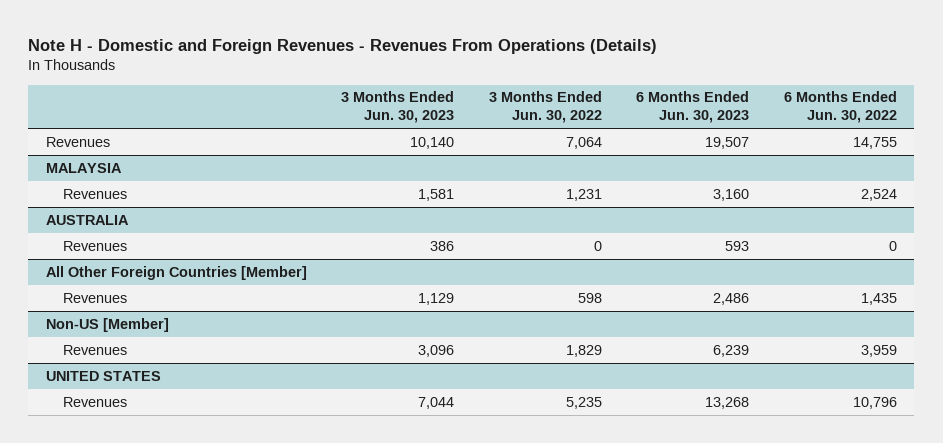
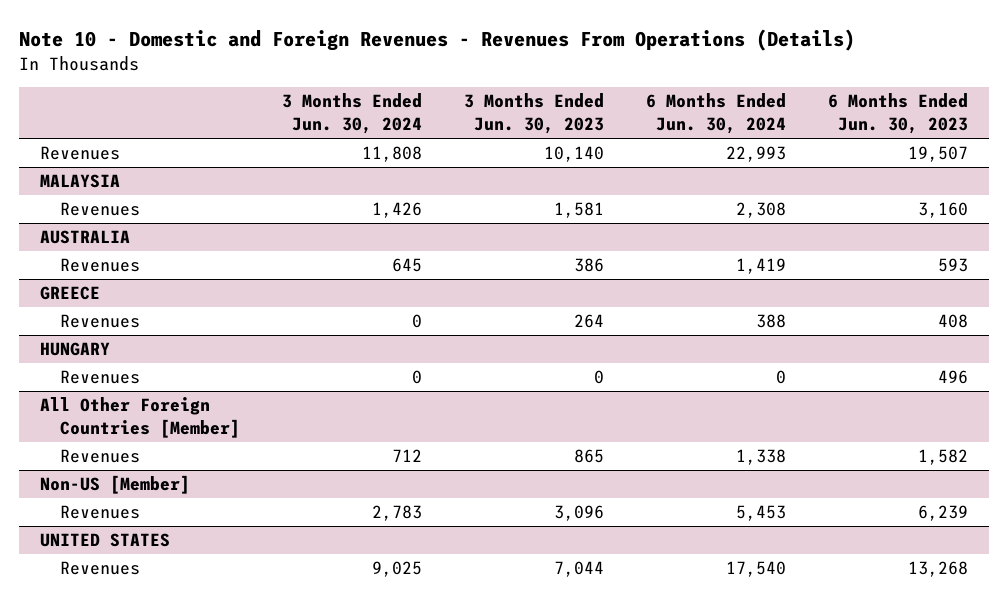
- Note H - Domestic and Foreign Revenues - Revenues From Operations (Details)
+ Note 10 - Domestic and Foreign Revenues - Revenues From Operations (Details)
- | 3 Months Ended Jun. 30, 2023 | 3 Months Ended Jun. 30, 2022 | 6 Months Ended Jun. 30, 2023 | 6 Months Ended Jun. 30, 2022
+ | 3 Months Ended Jun. 30, 2024 | 3 Months Ended Jun. 30, 2023 | 6 Months Ended Jun. 30, 2024 | 6 Months Ended Jun. 30, 2023
+ GREECE
+ Revenues | 0 | 264 | 388 | 408
+ HUNGARY
+ Revenues | 0 | 0 | 0 | 496
@ All Other Foreign Countries [Member]
- Revenues | 1,129 | 598 | 2,486 | 1,435
+ Revenues | 712 | 865 | 1,338 | 1,582

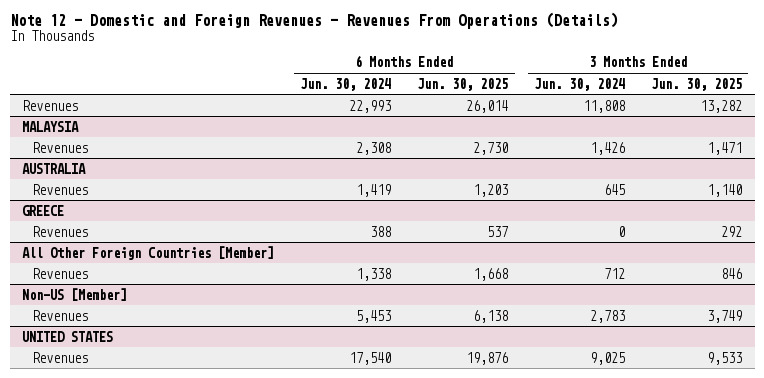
- Note 10 - Domestic and Foreign Revenues - Revenues From Operations (Details)
+ Note 12 - Domestic and Foreign Revenues - Revenues From Operations (Details)
- | 3 Months Ended Jun. 30, 2024 | 3 Months Ended Jun. 30, 2023 | 6 Months Ended Jun. 30, 2024 | 6 Months Ended Jun. 30, 2023
+ | 6 Months Ended Jun. 30, 2024 | 6 Months Ended Jun. 30, 2025 | 3 Months Ended Jun. 30, 2024 | 3 Months Ended Jun. 30, 2025
- HUNGARY
- Revenues | 0 | 0 | 0 | 496

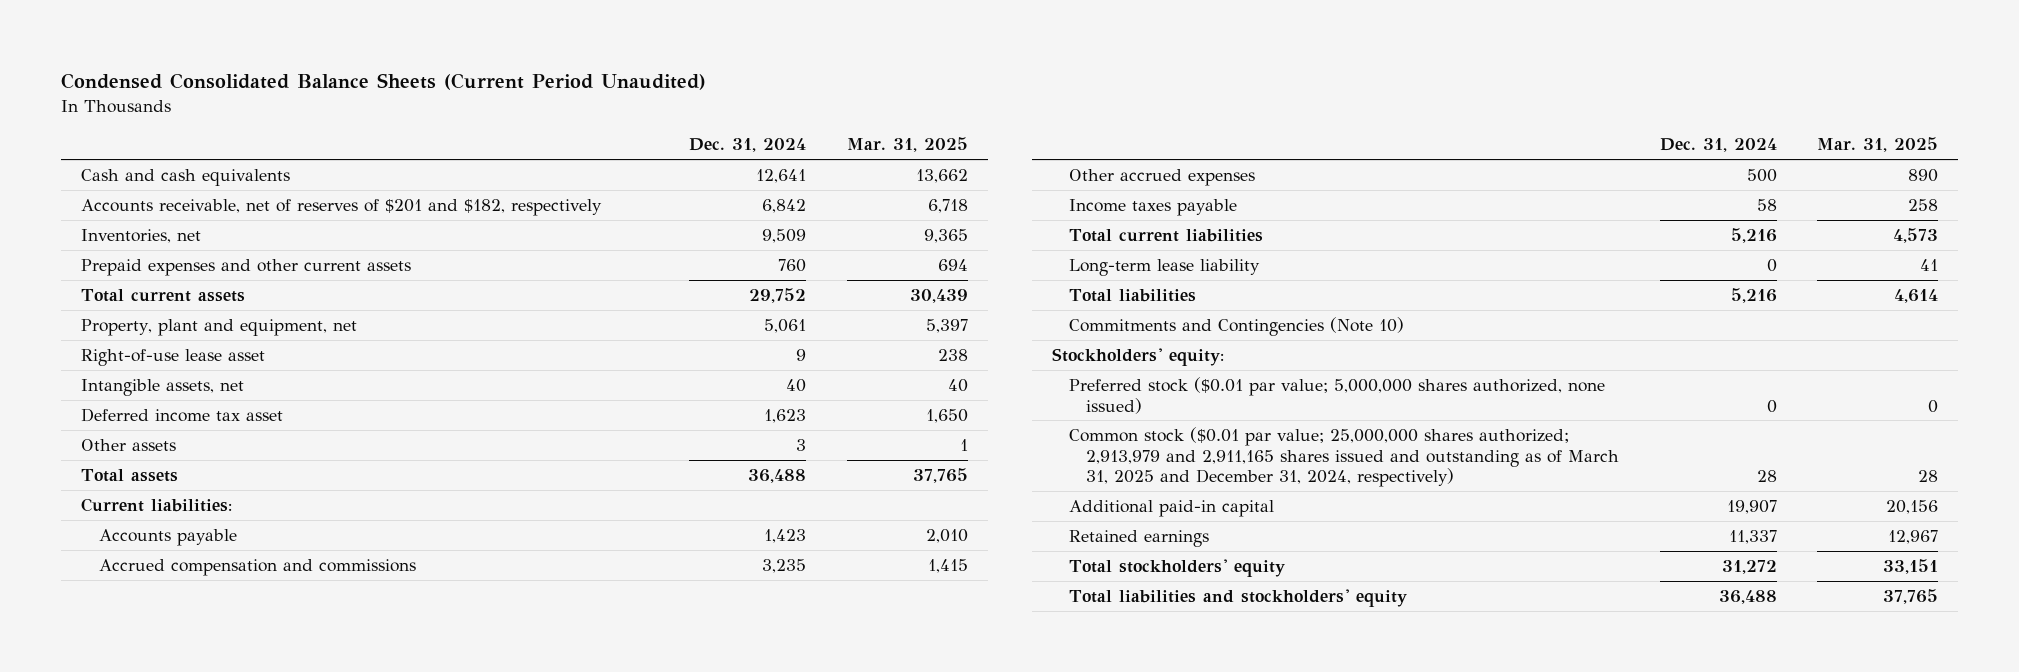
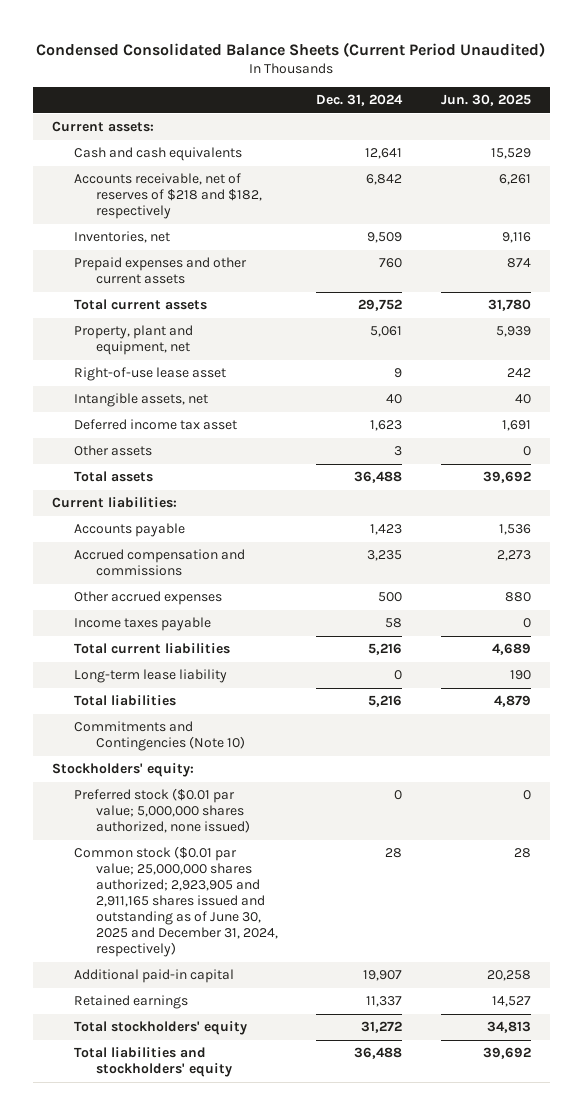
- | Dec. 31, 2024 | Mar. 31, 2025
+ | Dec. 31, 2024 | Jun. 30, 2025
+ Current assets:
- Accounts receivable, net of reserves of $201 and $182, respectively | 6,842 | 6,718
+ Accounts receivable, net of reserves of $218 and $182, respectively | 6,842 | 6,261
- Common stock ($0.01 par value; 25,000,000 shares authorized; 2,913,979 and 2,911,165 shares issued and outstanding as of March 31, 2025 and December 31, 2024, respectively) | 28 | 28
+ Common stock ($0.01 par value; 25,000,000 shares authorized; 2,923,905 and 2,911,165 shares issued and outstanding as of June 30, 2025 and December 31, 2024, respectively) | 28 | 28

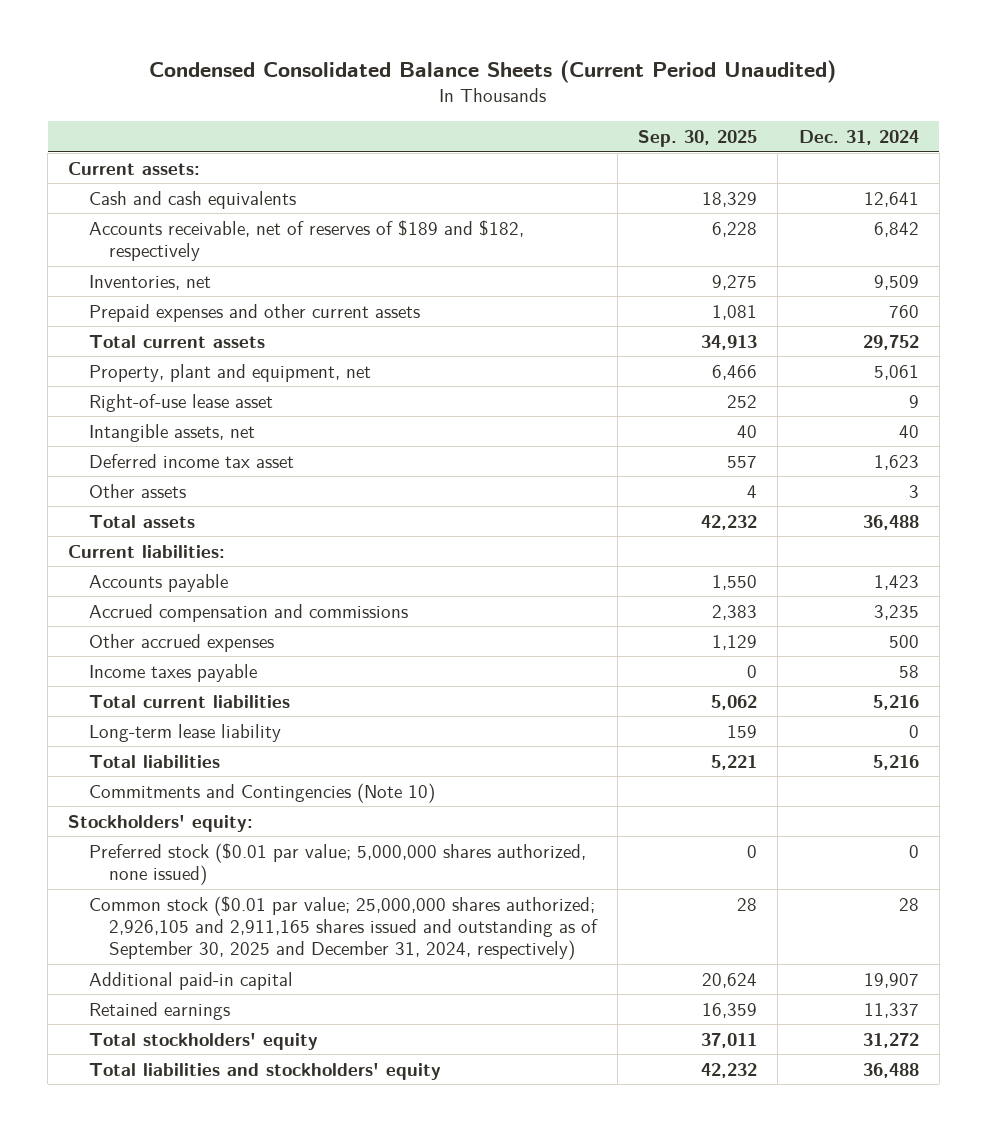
- | Dec. 31, 2024 | Jun. 30, 2025
+ | Sep. 30, 2025 | Dec. 31, 2024
- Accounts receivable, net of reserves of $218 and $182, respectively | 6,842 | 6,261
+ Accounts receivable, net of reserves of $189 and $182, respectively | 6,228 | 6,842
- Common stock ($0.01 par value; 25,000,000 shares authorized; 2,923,905 and 2,911,165 shares issued and outstanding as of June 30, 2025 and December 31, 2024, respectively) | 28 | 28
+ Common stock ($0.01 par value; 25,000,000 shares authorized; 2,926,105 and 2,911,165 shares issued and outstanding as of September 30, 2025 and December 31, 2024, respectively) | 28 | 28

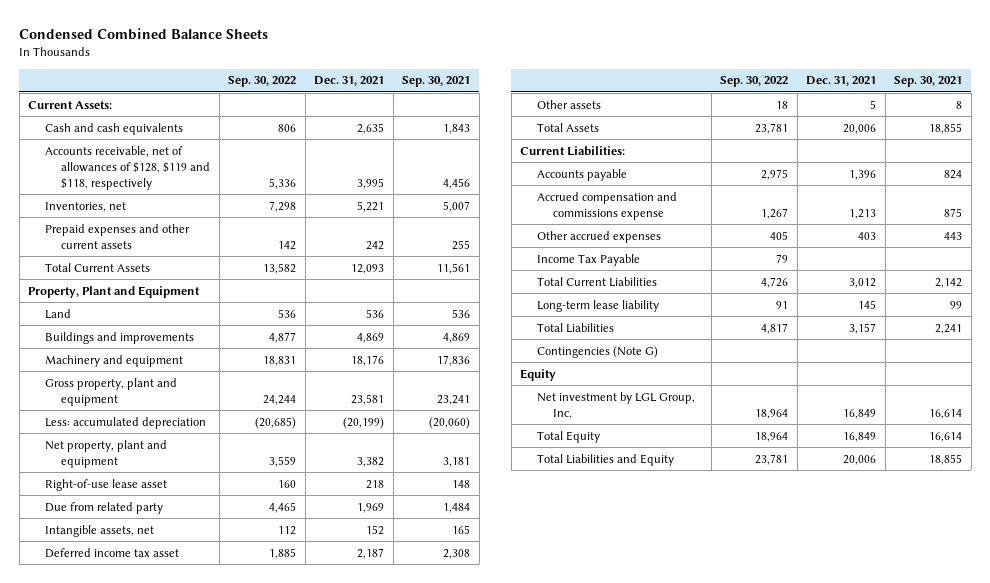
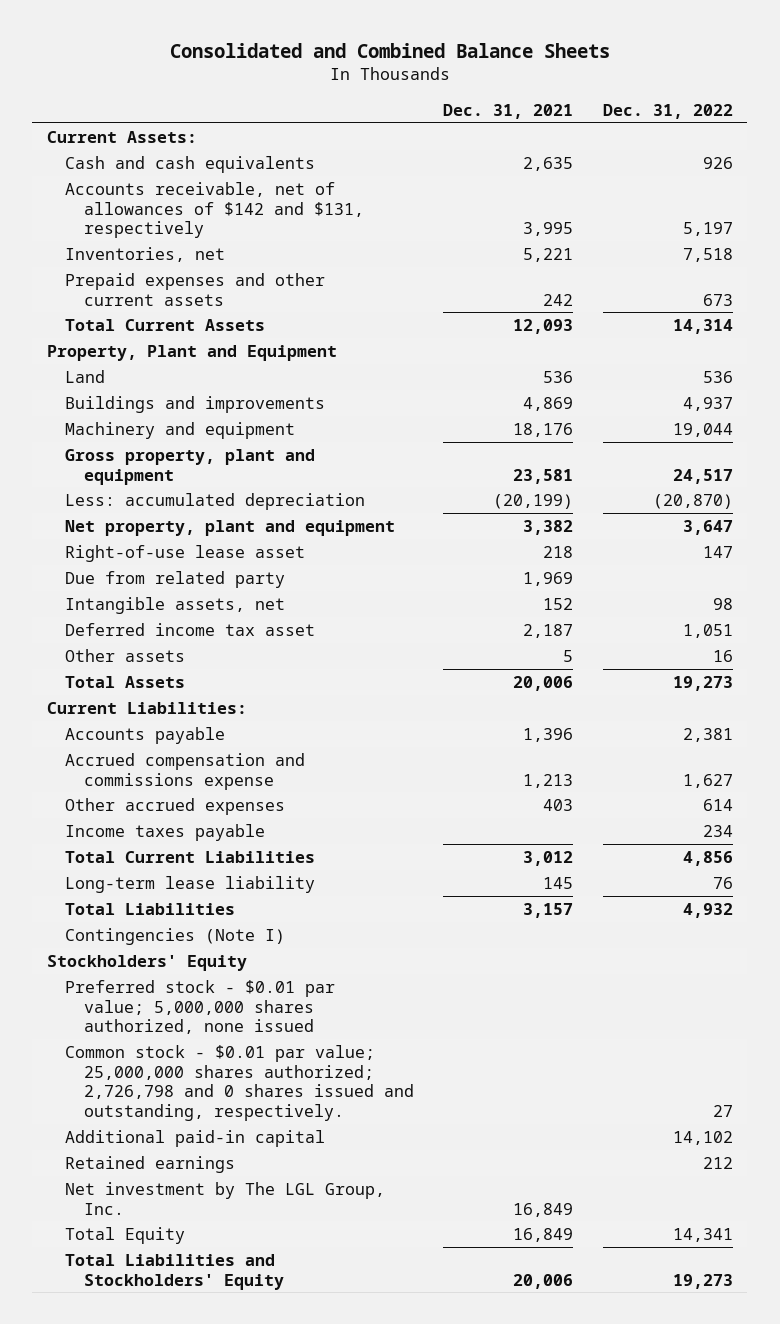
- Condensed Combined Balance Sheets
+ Consolidated and Combined Balance Sheets
- | Sep. 30, 2022 | Dec. 31, 2021 | Sep. 30, 2021
+ | Dec. 31, 2021 | Dec. 31, 2022
- Accounts receivable, net of allowances of $128, $119 and $118, respectively | 5,336 | 3,995 | 4,456
+ Accounts receivable, net of allowances of $142 and $131, respectively | 3,995 | 5,197
- Income Tax Payable | 79 | |
+ Income taxes payable | | 234
- Contingencies (Note G)
- Equity
- Net investment by LGL Group, Inc. | 18,964 | 16,849 | 16,614
+ Contingencies (Note I)
+ Stockholders' Equity
+ Preferred stock - $0.01 par value; 5,000,000 shares authorized, none issued
+ Common stock - $0.01 par value; 25,000,000 shares authorized; 2,726,798 and 0 shares issued and outstanding, respectively. | | 27
+ Additional paid-in capital | | 14,102
+ Retained earnings | | 212
+ Net investment by The LGL Group, Inc. | 16,849 |
- Total Liabilities and Equity | 23,781 | 20,006 | 18,855
+ Total Liabilities and Stockholders' Equity | 20,006 | 19,273

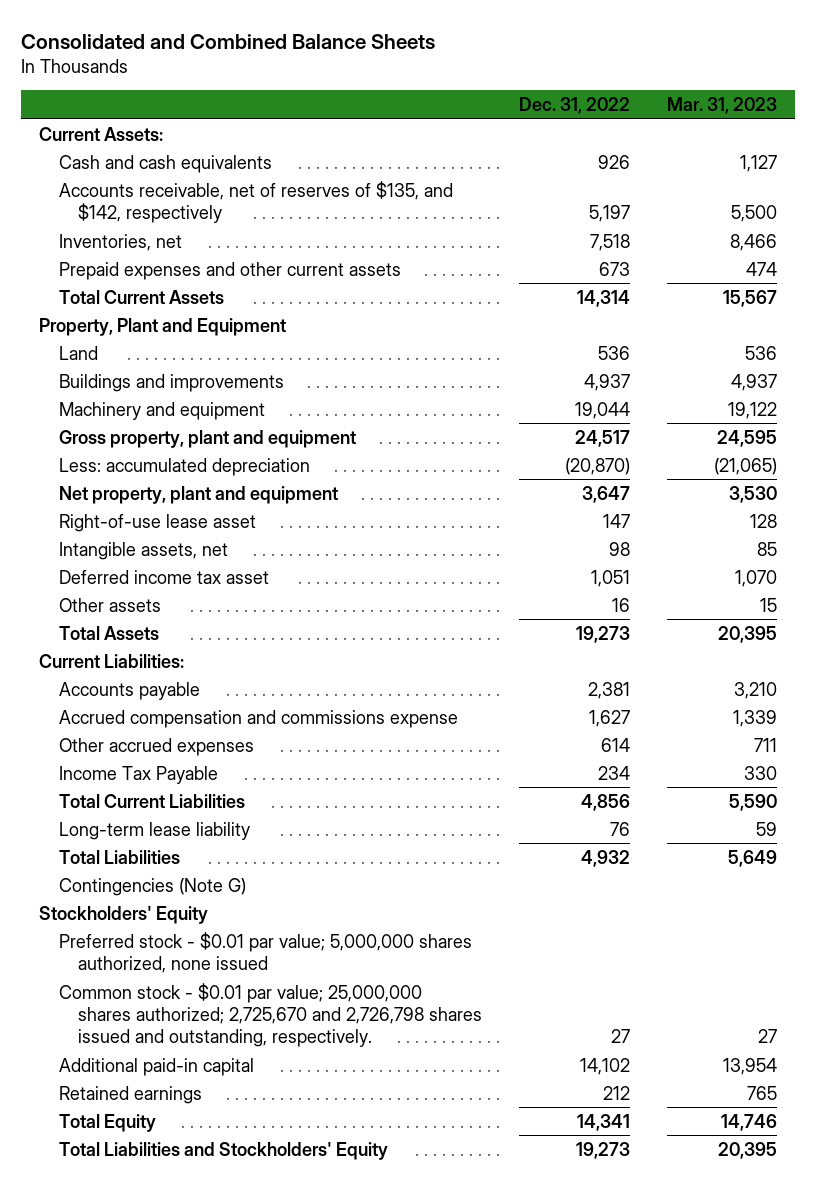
- | Dec. 31, 2021 | Dec. 31, 2022
+ | Dec. 31, 2022 | Mar. 31, 2023
- Accounts receivable, net of allowances of $142 and $131, respectively | 3,995 | 5,197
+ Accounts receivable, net of reserves of $135, and $142, respectively | 5,197 | 5,500
- Due from related party | 1,969 |
- Income taxes payable | | 234
+ Income Tax Payable | 234 | 330
- Contingencies (Note I)
+ Contingencies (Note G)
- Common stock - $0.01 par value; 25,000,000 shares authorized; 2,726,798 and 0 shares issued and outstanding, respectively. | | 27
+ Common stock - $0.01 par value; 25,000,000 shares authorized; 2,725,670 and 2,726,798 shares issued and outstanding, respectively. | 27 | 27
- Net investment by The LGL Group, Inc. | 16,849 |

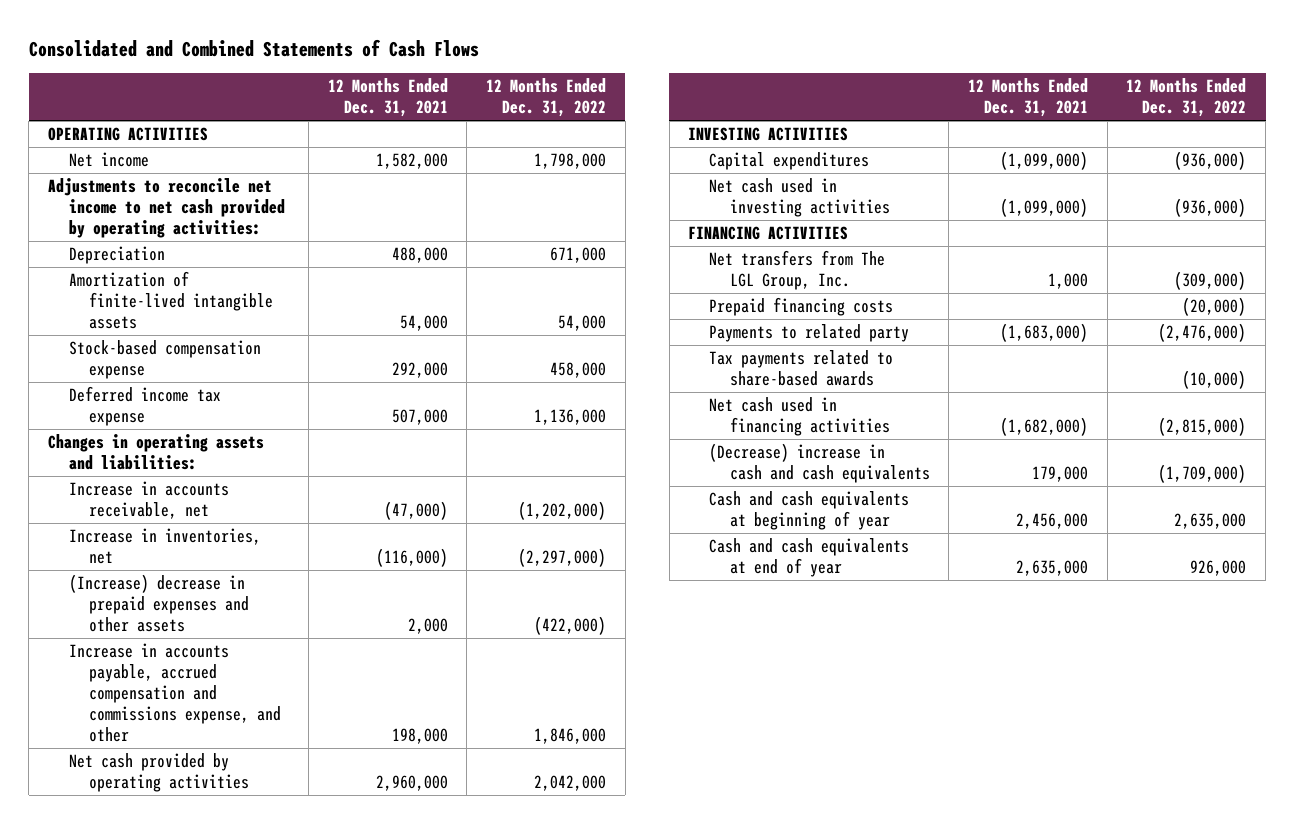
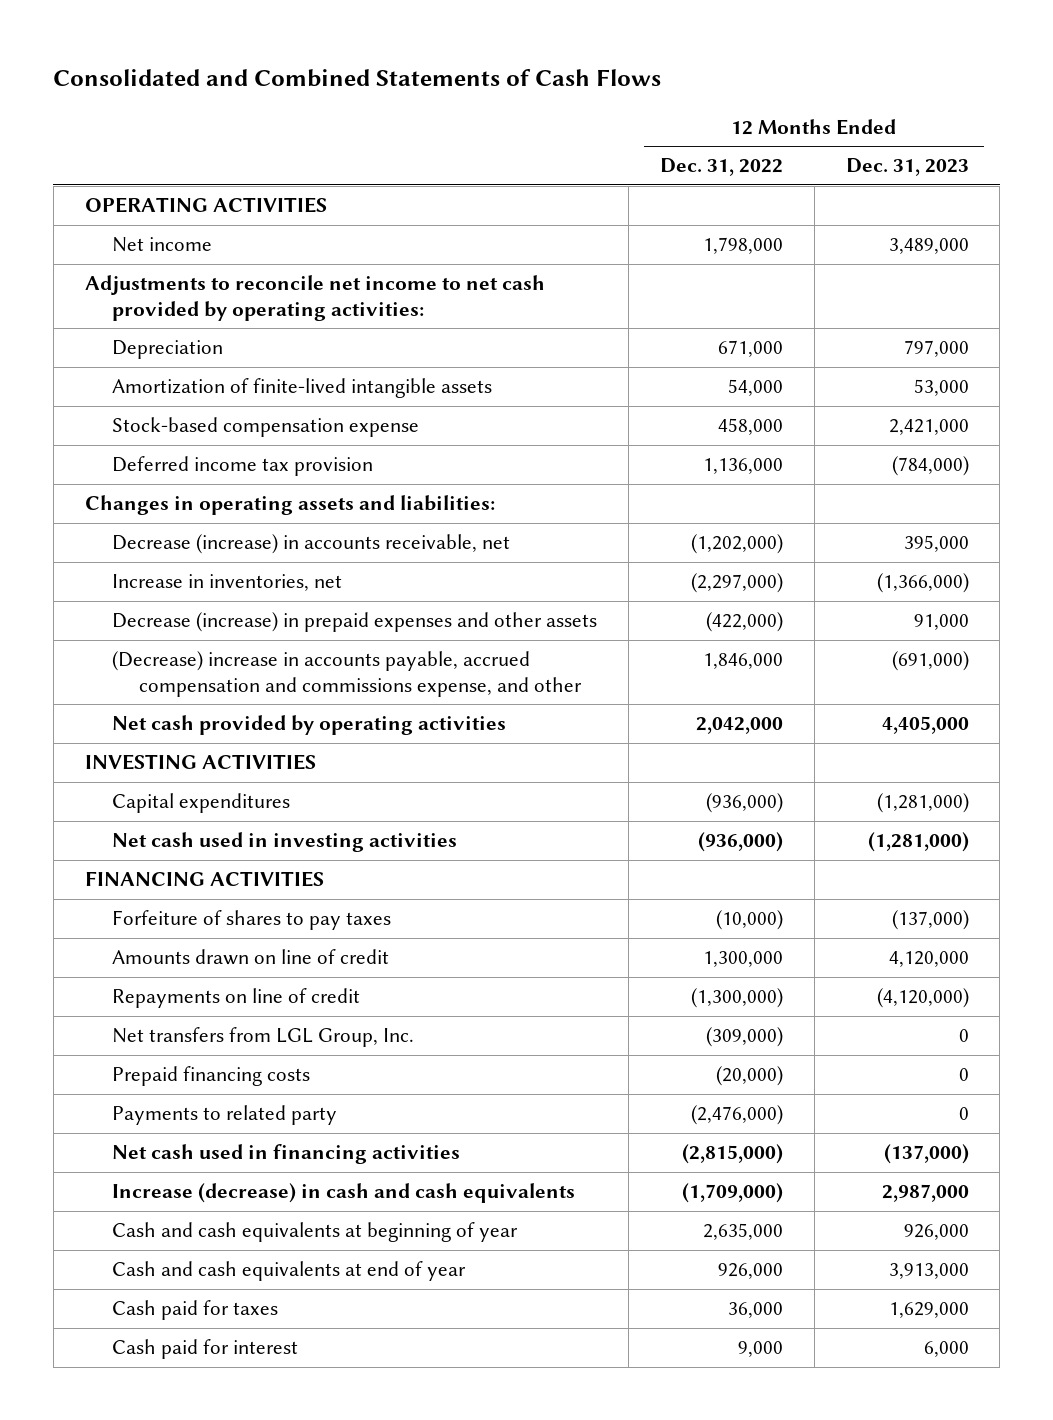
- | 12 Months Ended Dec. 31, 2021 | 12 Months Ended Dec. 31, 2022
+ | 12 Months Ended Dec. 31, 2022 | 12 Months Ended Dec. 31, 2023
- Deferred income tax expense | 507,000 | 1,136,000
+ Deferred income tax provision | 1,136,000 | (784,000)
- Increase in accounts receivable, net | (47,000) | (1,202,000)
+ Decrease (increase) in accounts receivable, net | (1,202,000) | 395,000
- (Increase) decrease in prepaid expenses and other assets | 2,000 | (422,000)
- Increase in accounts payable, accrued compensation and commissions expense, and other | 198,000 | 1,846,000
+ Decrease (increase) in prepaid expenses and other assets | (422,000) | 91,000
+ (Decrease) increase in accounts payable, accrued compensation and commissions expense, and other | 1,846,000 | (691,000)
- Net transfers from The LGL Group, Inc. | 1,000 | (309,000)
+ Forfeiture of shares to pay taxes | (10,000) | (137,000)
+ Amounts drawn on line of credit | 1,300,000 | 4,120,000
+ Repayments on line of credit | (1,300,000) | (4,120,000)
+ Net transfers from LGL Group, Inc. | (309,000) | 0
- Tax payments related to share-based awards | | (10,000)
- (Decrease) increase in cash and cash equivalents | 179,000 | (1,709,000)
+ Increase (decrease) in cash and cash equivalents | (1,709,000) | 2,987,000
+ Cash paid for taxes | 36,000 | 1,629,000
+ Cash paid for interest | 9,000 | 6,000

